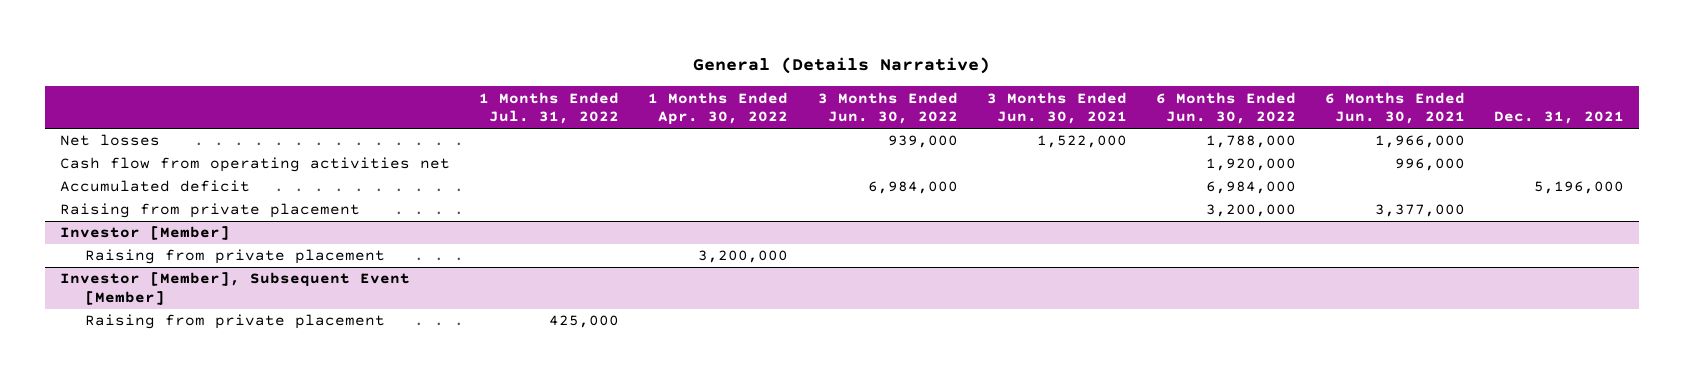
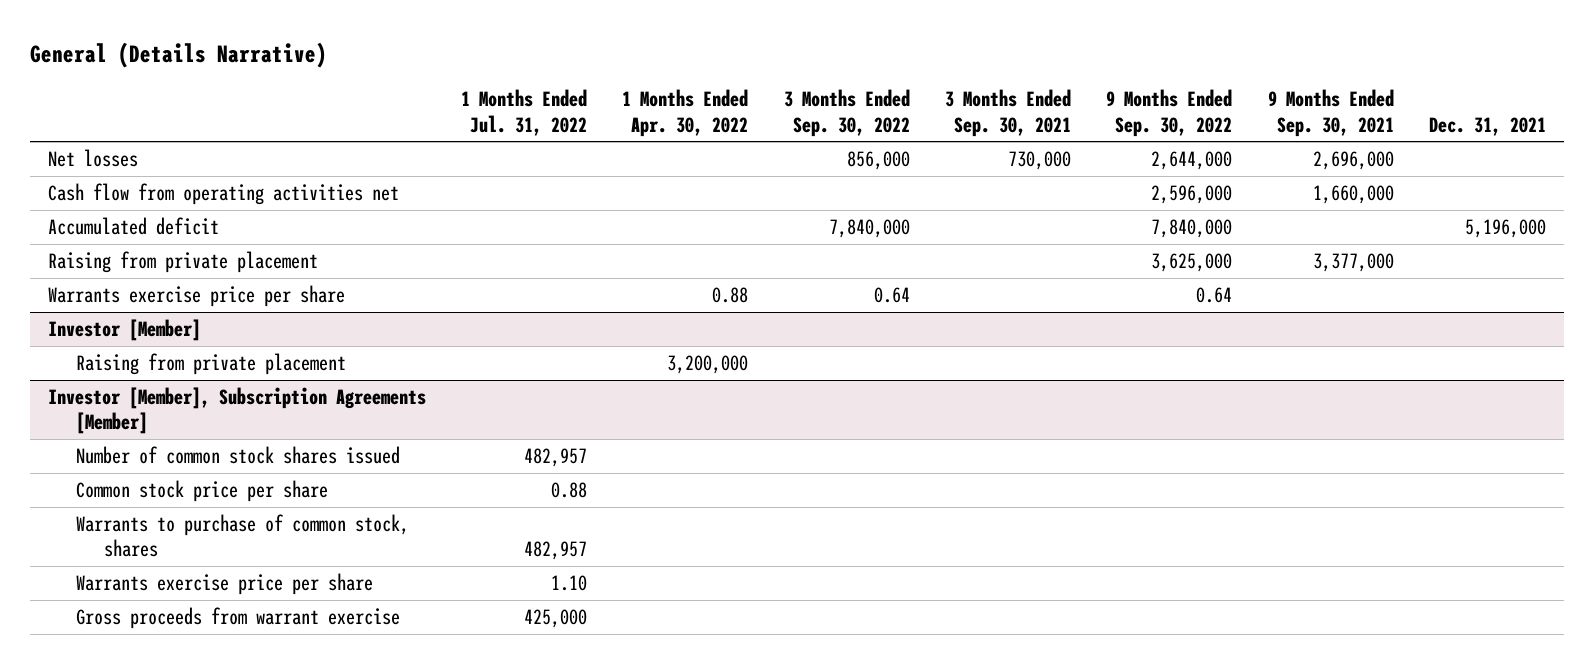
- | 1 Months Ended Jul. 31, 2022 | 1 Months Ended Apr. 30, 2022 | 3 Months Ended Jun. 30, 2022 | 3 Months Ended Jun. 30, 2021 | 6 Months Ended Jun. 30, 2022 | 6 Months Ended Jun. 30, 2021 | Dec. 31, 2021
+ | 1 Months Ended Jul. 31, 2022 | 1 Months Ended Apr. 30, 2022 | 3 Months Ended Sep. 30, 2022 | 3 Months Ended Sep. 30, 2021 | 9 Months Ended Sep. 30, 2022 | 9 Months Ended Sep. 30, 2021 | Dec. 31, 2021
+ Warrants exercise price per share | | 0.88 | 0.64 | | 0.64 | |
- Investor [Member], Subsequent Event [Member]
- Raising from private placement | 425,000 | | | | | |
+ Investor [Member], Subscription Agreements [Member]
+ Number of common stock shares issued | 482,957 | | | | | |
+ Common stock price per share | 0.88 | | | | | |
+ Warrants to purchase of common stock, shares | 482,957 | | | | | |
+ Warrants exercise price per share | 1.10 | | | | | |
+ Gross proceeds from warrant exercise | 425,000 | | | | | |

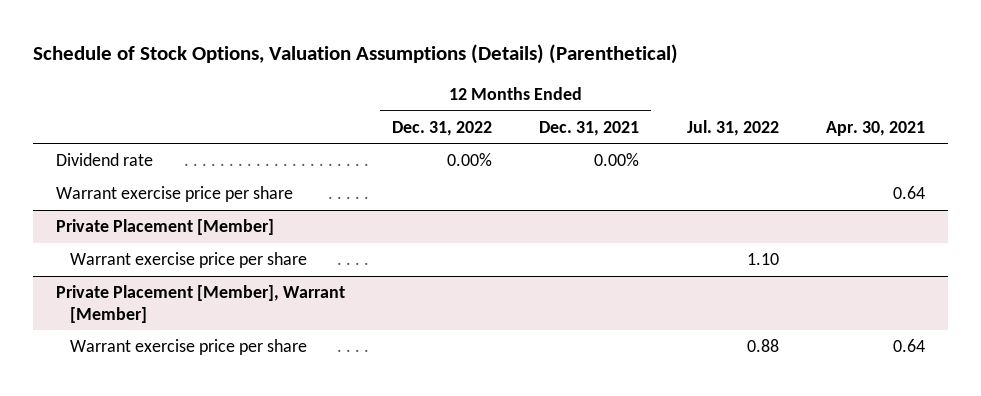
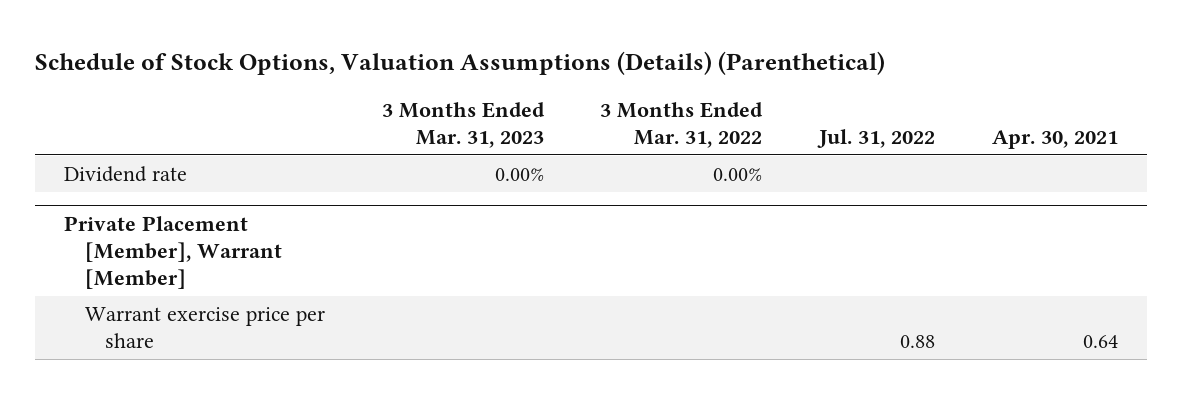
- | 12 Months Ended Dec. 31, 2022 | 12 Months Ended Dec. 31, 2021 | Jul. 31, 2022 | Apr. 30, 2021
+ | 3 Months Ended Mar. 31, 2023 | 3 Months Ended Mar. 31, 2022 | Jul. 31, 2022 | Apr. 30, 2021
- Warrant exercise price per share | | | | 0.64
- Private Placement [Member]
- Warrant exercise price per share | | | 1.10 |

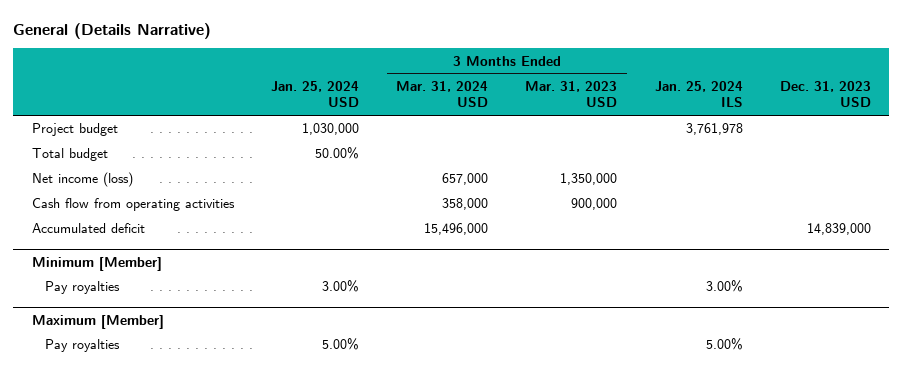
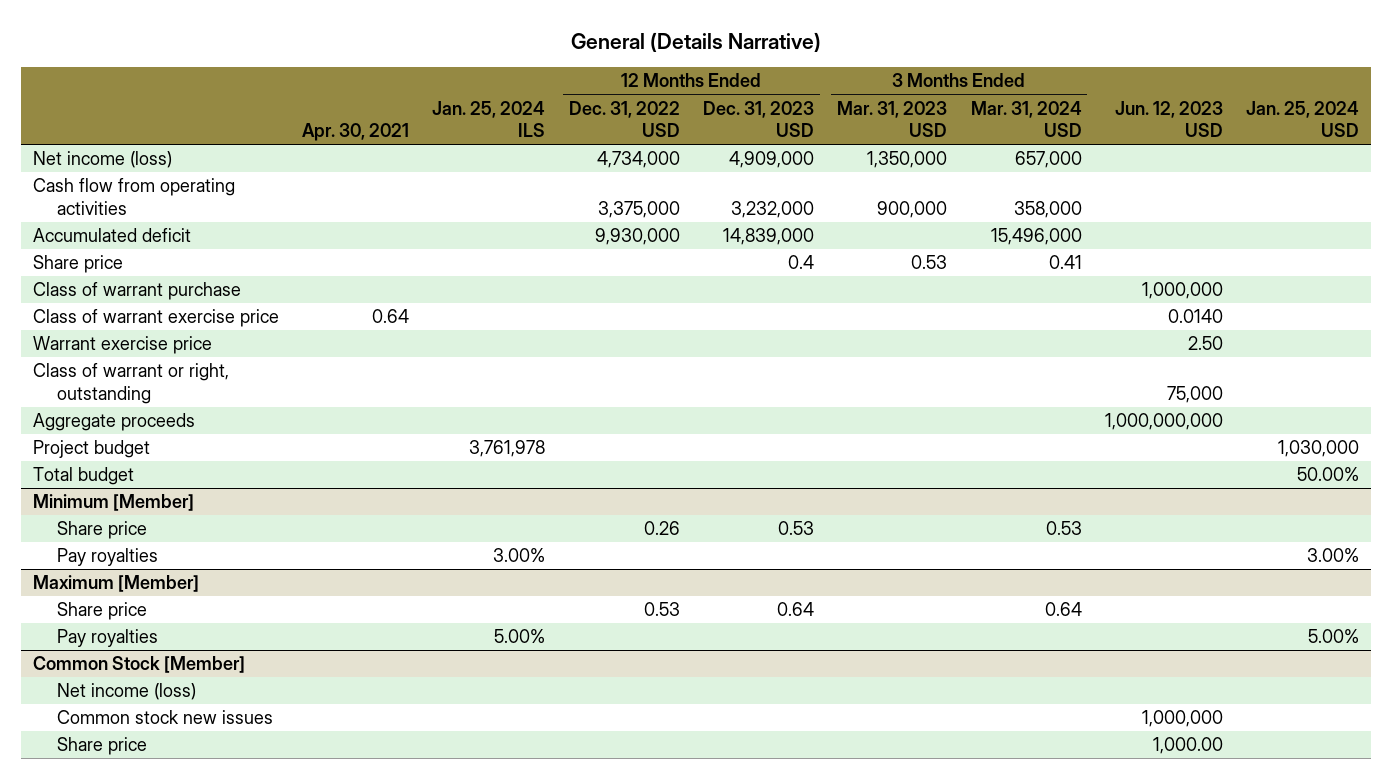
- | Jan. 25, 2024 USD | 3 Months Ended Mar. 31, 2024 USD | 3 Months Ended Mar. 31, 2023 USD | Jan. 25, 2024 ILS | Dec. 31, 2023 USD
+ | Apr. 30, 2021 | Jan. 25, 2024 ILS | 12 Months Ended Dec. 31, 2022 USD | 12 Months Ended Dec. 31, 2023 USD | 3 Months Ended Mar. 31, 2023 USD | 3 Months Ended Mar. 31, 2024 USD | Jun. 12, 2023 USD | Jan. 25, 2024 USD
+ Share price | | | | 0.4 | 0.53 | 0.41 | |
+ Class of warrant purchase | | | | | | | 1,000,000 |
+ Class of warrant exercise price | 0.64 | | | | | | 0.0140 |
+ Warrant exercise price | | | | | | | 2.50 |
+ Class of warrant or right, outstanding | | | | | | | 75,000 |
+ Aggregate proceeds | | | | | | | 1,000,000,000 |
moved down: Project budget | | 3,761,978 | | | | | | 1,030,000
moved down: Total budget | | | | | | | | 50.00%
@ Minimum [Member]
+ Share price | | | 0.26 | 0.53 | | 0.53 | |
@ Maximum [Member]
+ Share price | | | 0.53 | 0.64 | | 0.64 | |
+ Common Stock [Member]
+ Net income (loss)
+ Common stock new issues | | | | | | | 1,000,000 |
+ Share price | | | | | | | 1,000.00 |

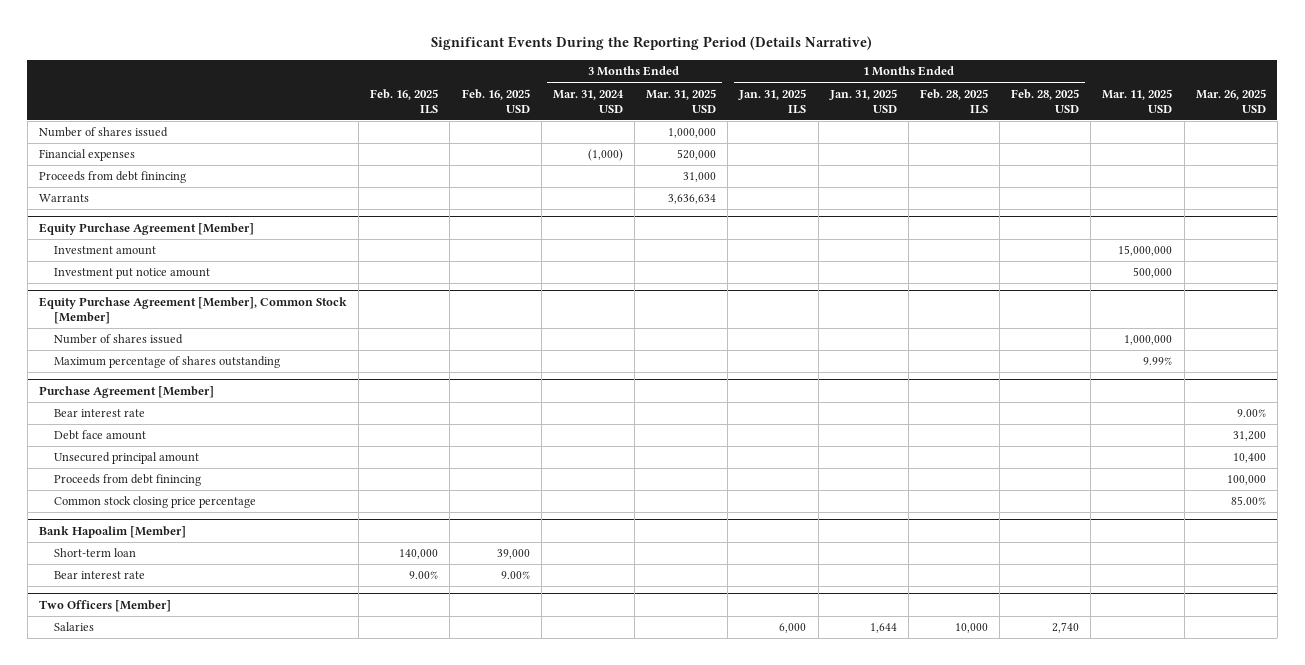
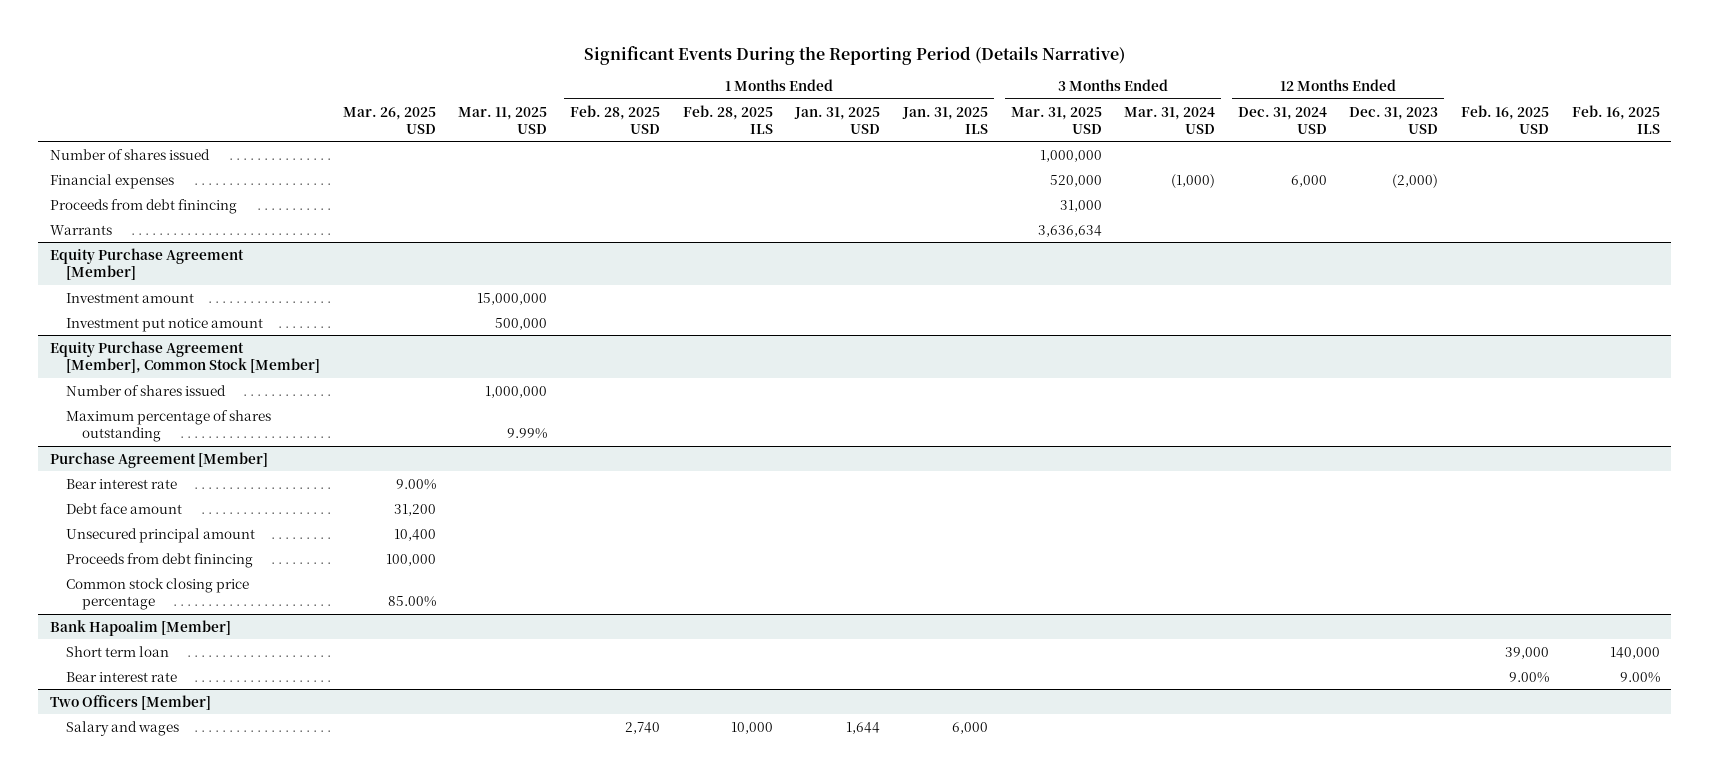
- | Feb. 16, 2025 ILS | Feb. 16, 2025 USD | 3 Months Ended Mar. 31, 2024 USD | 3 Months Ended Mar. 31, 2025 USD | 1 Months Ended Jan. 31, 2025 ILS | 1 Months Ended Jan. 31, 2025 USD | 1 Months Ended Feb. 28, 2025 ILS | 1 Months Ended Feb. 28, 2025 USD | Mar. 11, 2025 USD | Mar. 26, 2025 USD
+ | Mar. 26, 2025 USD | Mar. 11, 2025 USD | 1 Months Ended Feb. 28, 2025 USD | 1 Months Ended Feb. 28, 2025 ILS | 1 Months Ended Jan. 31, 2025 USD | 1 Months Ended Jan. 31, 2025 ILS | 3 Months Ended Mar. 31, 2025 USD | 3 Months Ended Mar. 31, 2024 USD | 12 Months Ended Dec. 31, 2024 USD | 12 Months Ended Dec. 31, 2023 USD | Feb. 16, 2025 USD | Feb. 16, 2025 ILS
@ Bank Hapoalim [Member]
- Short-term loan | 140,000 | 39,000 | | | | | | | |
+ Short term loan | | | | | | | | | | | 39,000 | 140,000
@ Two Officers [Member]
- Salaries | | | | | 6,000 | 1,644 | 10,000 | 2,740 | |
+ Salary and wages | | | 2,740 | 10,000 | 1,644 | 6,000 | | | | | |

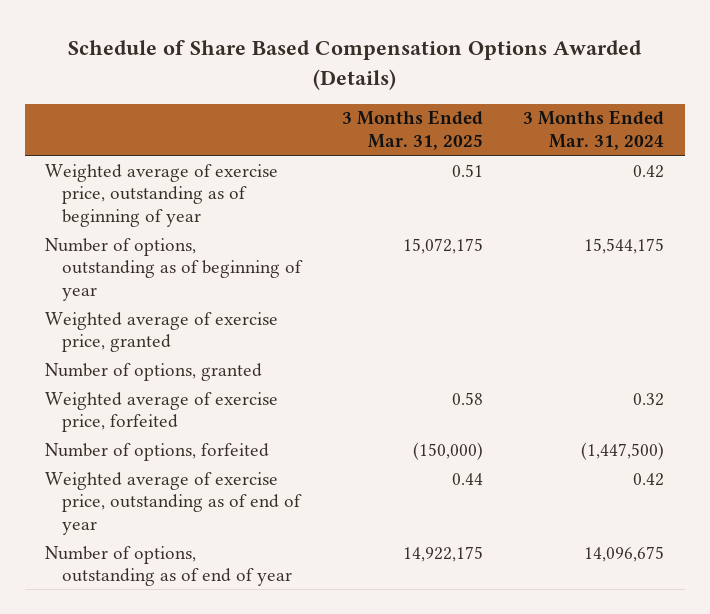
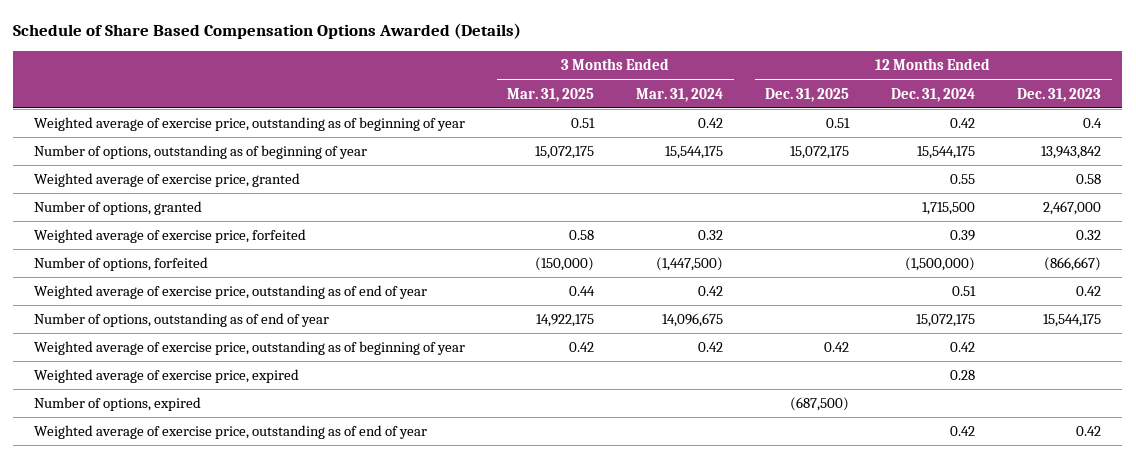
- | 3 Months Ended Mar. 31, 2025 | 3 Months Ended Mar. 31, 2024
+ | 3 Months Ended Mar. 31, 2025 | 3 Months Ended Mar. 31, 2024 | 12 Months Ended Dec. 31, 2025 | 12 Months Ended Dec. 31, 2024 | 12 Months Ended Dec. 31, 2023
+ Weighted average of exercise price, outstanding as of beginning of year | 0.42 | 0.42 | 0.42 | 0.42 |
+ Weighted average of exercise price, expired | | | | 0.28 |
+ Number of options, expired | | | (687,500) | |
+ Weighted average of exercise price, outstanding as of end of year | | | | 0.42 | 0.42

